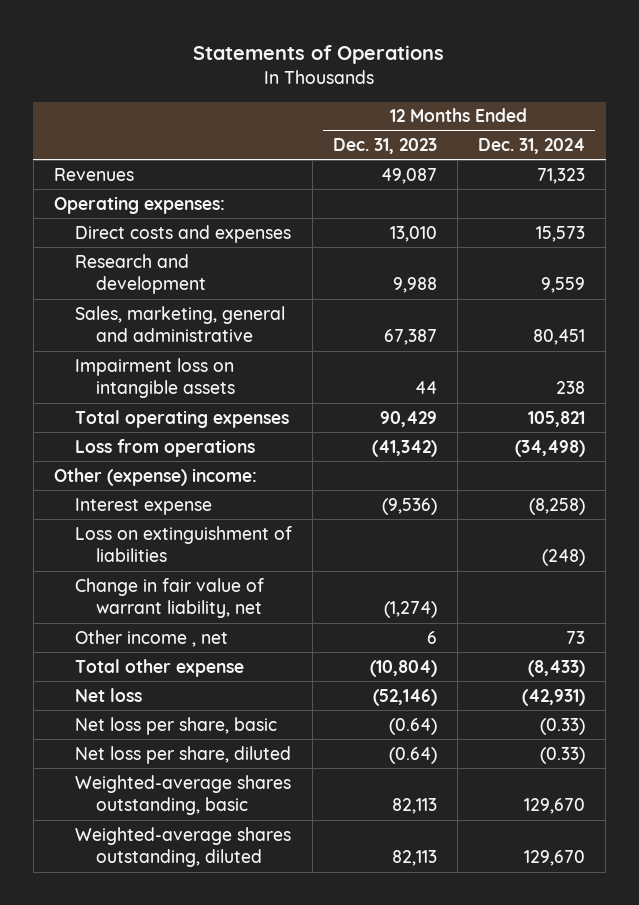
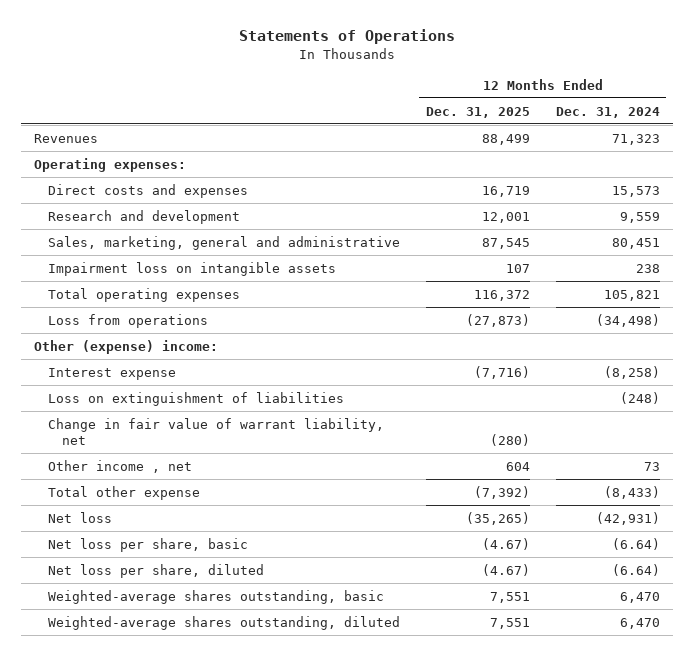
- | 12 Months Ended Dec. 31, 2023 | 12 Months Ended Dec. 31, 2024
+ | 12 Months Ended Dec. 31, 2025 | 12 Months Ended Dec. 31, 2024
- Net loss per share, basic | (0.64) | (0.33)
- Net loss per share, diluted | (0.64) | (0.33)
- Weighted-average shares outstanding, basic | 82,113 | 129,670
- Weighted-average shares outstanding, diluted | 82,113 | 129,670
+ Net loss per share, basic | (4.67) | (6.64)
+ Net loss per share, diluted | (4.67) | (6.64)
+ Weighted-average shares outstanding, basic | 7,551 | 6,470
+ Weighted-average shares outstanding, diluted | 7,551 | 6,470

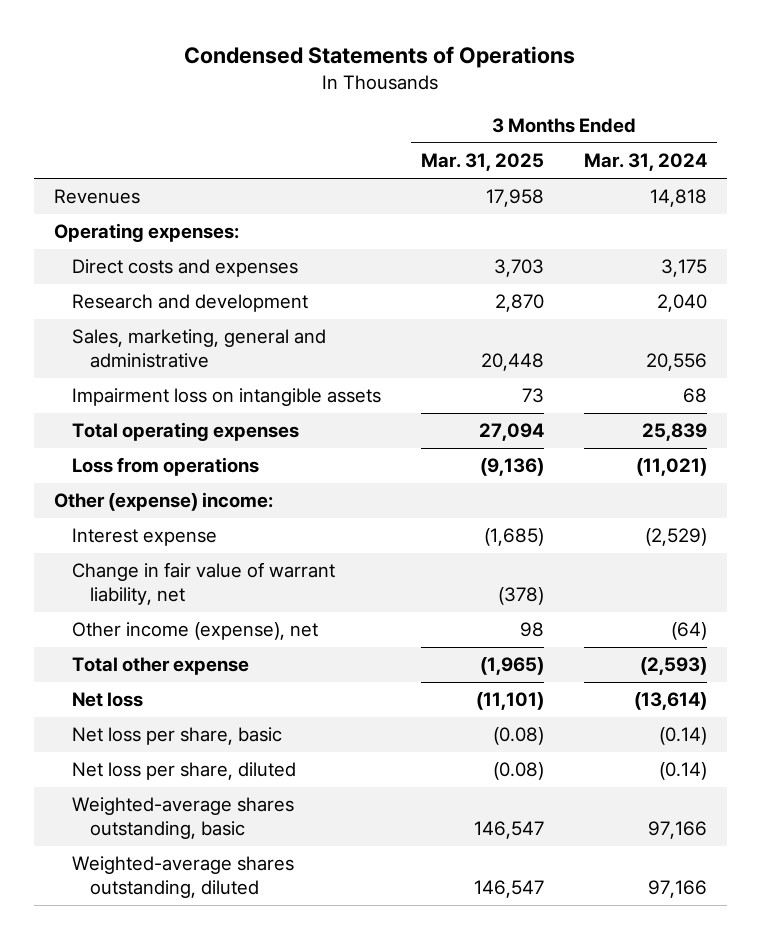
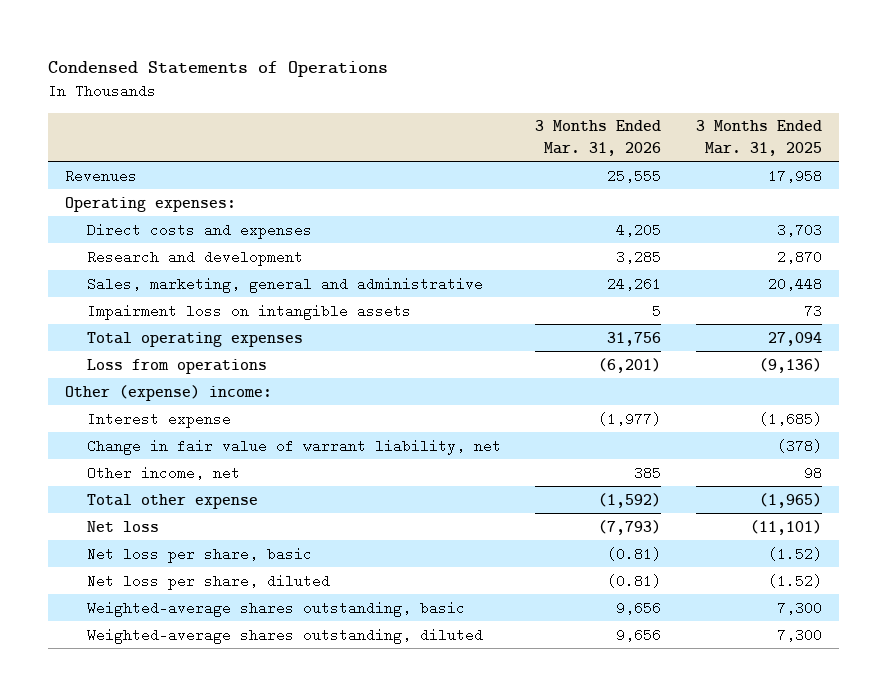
- | 3 Months Ended Mar. 31, 2025 | 3 Months Ended Mar. 31, 2024
+ | 3 Months Ended Mar. 31, 2026 | 3 Months Ended Mar. 31, 2025
- Other income (expense), net | 98 | (64)
+ Other income, net | 385 | 98
- Net loss per share, basic | (0.08) | (0.14)
- Net loss per share, diluted | (0.08) | (0.14)
- Weighted-average shares outstanding, basic | 146,547 | 97,166
- Weighted-average shares outstanding, diluted | 146,547 | 97,166
+ Net loss per share, basic | (0.81) | (1.52)
+ Net loss per share, diluted | (0.81) | (1.52)
+ Weighted-average shares outstanding, basic | 9,656 | 7,300
+ Weighted-average shares outstanding, diluted | 9,656 | 7,300

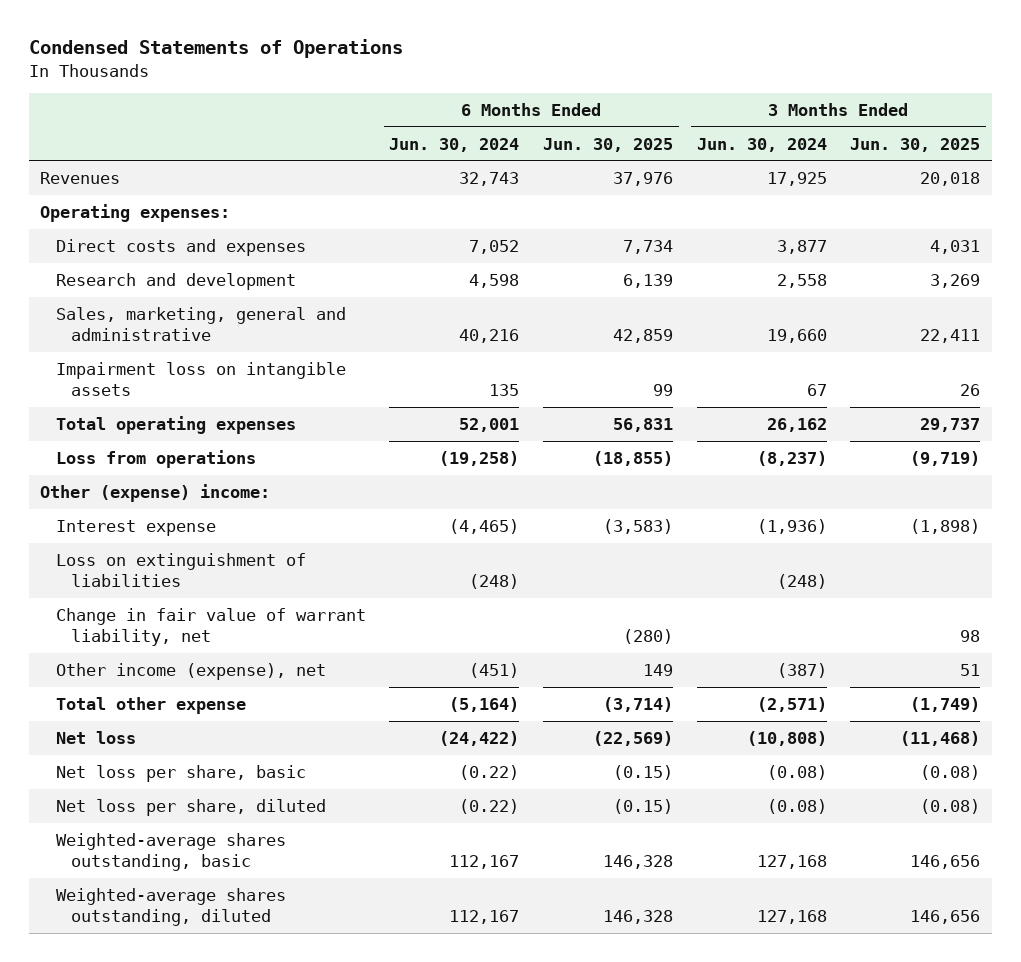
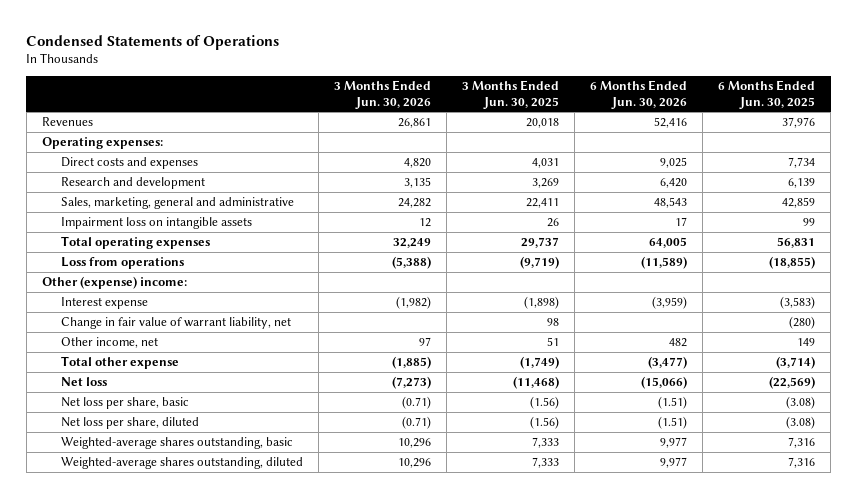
- | 6 Months Ended Jun. 30, 2024 | 6 Months Ended Jun. 30, 2025 | 3 Months Ended Jun. 30, 2024 | 3 Months Ended Jun. 30, 2025
+ | 3 Months Ended Jun. 30, 2026 | 3 Months Ended Jun. 30, 2025 | 6 Months Ended Jun. 30, 2026 | 6 Months Ended Jun. 30, 2025
- Loss on extinguishment of liabilities | (248) | | (248) |
- Other income (expense), net | (451) | 149 | (387) | 51
+ Other income, net | 97 | 51 | 482 | 149
- Net loss per share, basic | (0.22) | (0.15) | (0.08) | (0.08)
- Net loss per share, diluted | (0.22) | (0.15) | (0.08) | (0.08)
- Weighted-average shares outstanding, basic | 112,167 | 146,328 | 127,168 | 146,656
- Weighted-average shares outstanding, diluted | 112,167 | 146,328 | 127,168 | 146,656
+ Net loss per share, basic | (0.71) | (1.56) | (1.51) | (3.08)
+ Net loss per share, diluted | (0.71) | (1.56) | (1.51) | (3.08)
+ Weighted-average shares outstanding, basic | 10,296 | 7,333 | 9,977 | 7,316
+ Weighted-average shares outstanding, diluted | 10,296 | 7,333 | 9,977 | 7,316

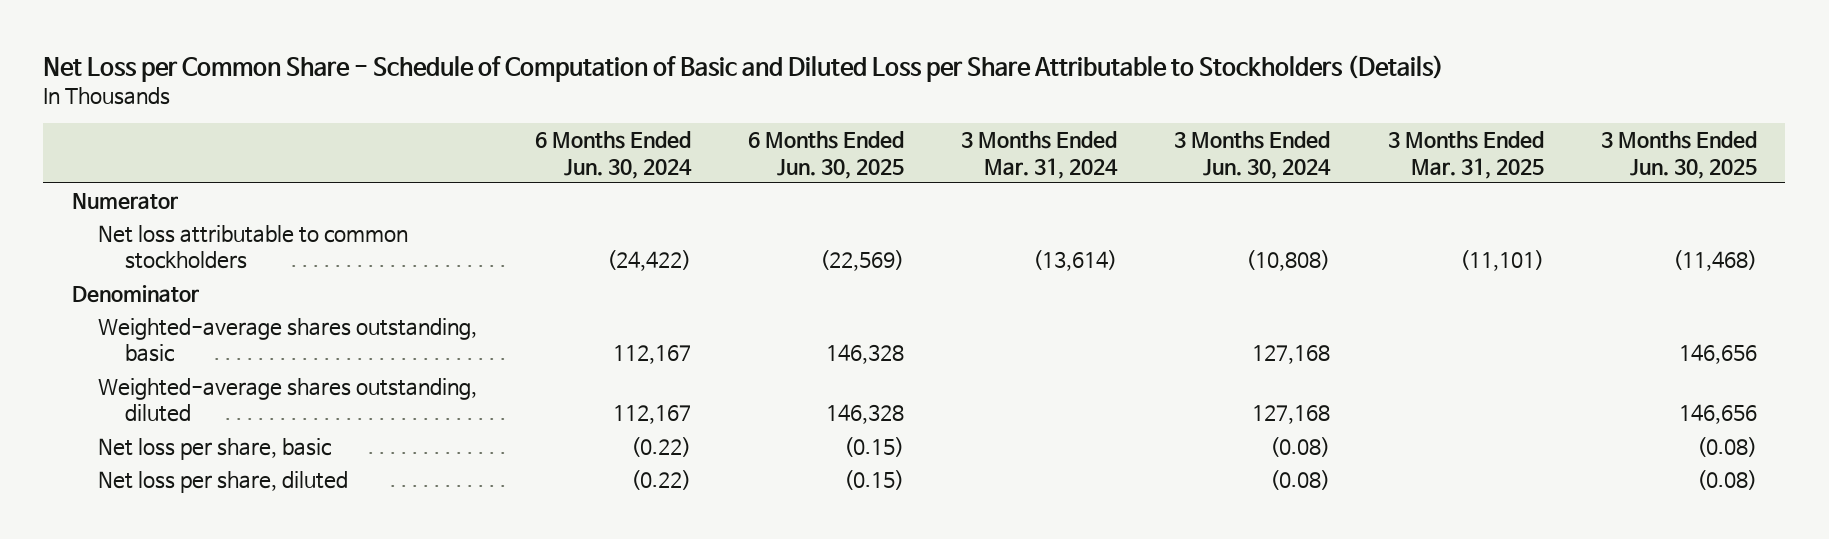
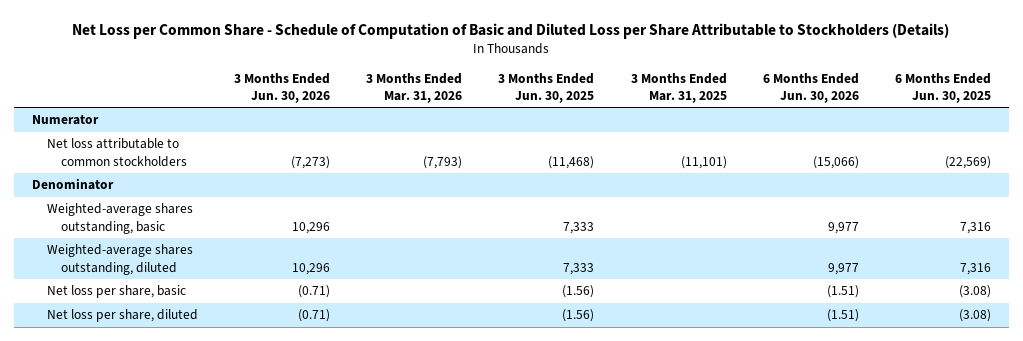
- | 6 Months Ended Jun. 30, 2024 | 6 Months Ended Jun. 30, 2025 | 3 Months Ended Mar. 31, 2024 | 3 Months Ended Jun. 30, 2024 | 3 Months Ended Mar. 31, 2025 | 3 Months Ended Jun. 30, 2025
+ | 3 Months Ended Jun. 30, 2026 | 3 Months Ended Mar. 31, 2026 | 3 Months Ended Jun. 30, 2025 | 3 Months Ended Mar. 31, 2025 | 6 Months Ended Jun. 30, 2026 | 6 Months Ended Jun. 30, 2025
- Weighted-average shares outstanding, basic | 112,167 | 146,328 | | 127,168 | | 146,656
- Weighted-average shares outstanding, diluted | 112,167 | 146,328 | | 127,168 | | 146,656
- Net loss per share, basic | (0.22) | (0.15) | | (0.08) | | (0.08)
- Net loss per share, diluted | (0.22) | (0.15) | | (0.08) | | (0.08)
+ Weighted-average shares outstanding, basic | 10,296 | | 7,333 | | 9,977 | 7,316
+ Weighted-average shares outstanding, diluted | 10,296 | | 7,333 | | 9,977 | 7,316
+ Net loss per share, basic | (0.71) | | (1.56) | | (1.51) | (3.08)
+ Net loss per share, diluted | (0.71) | | (1.56) | | (1.51) | (3.08)

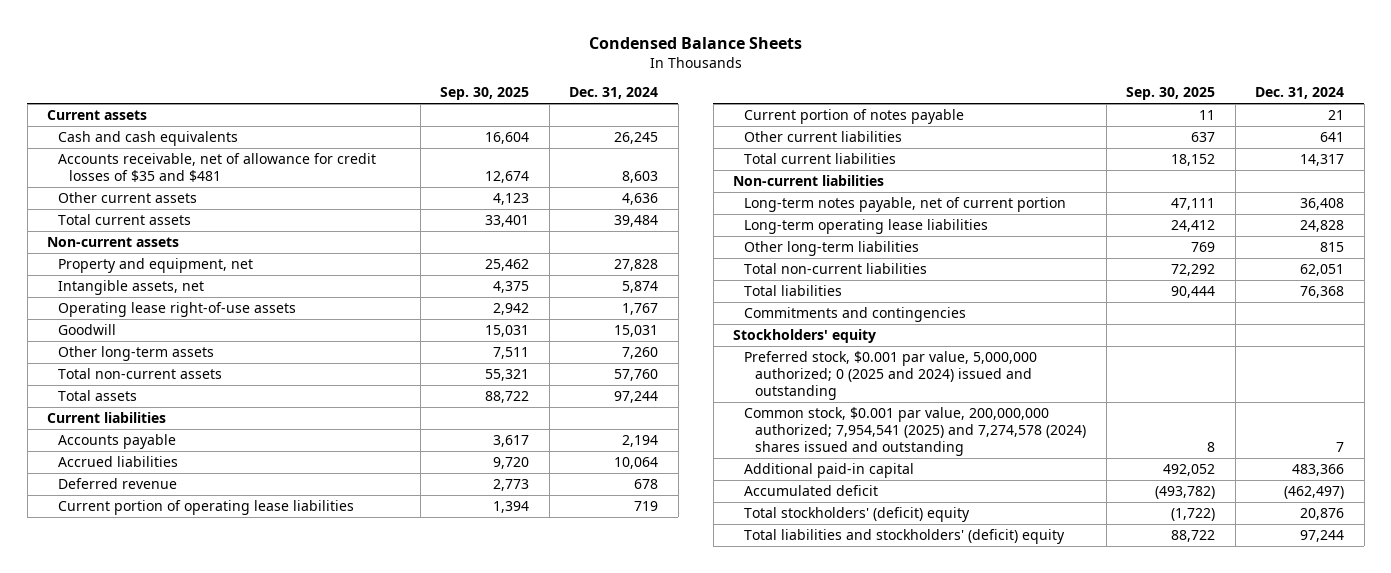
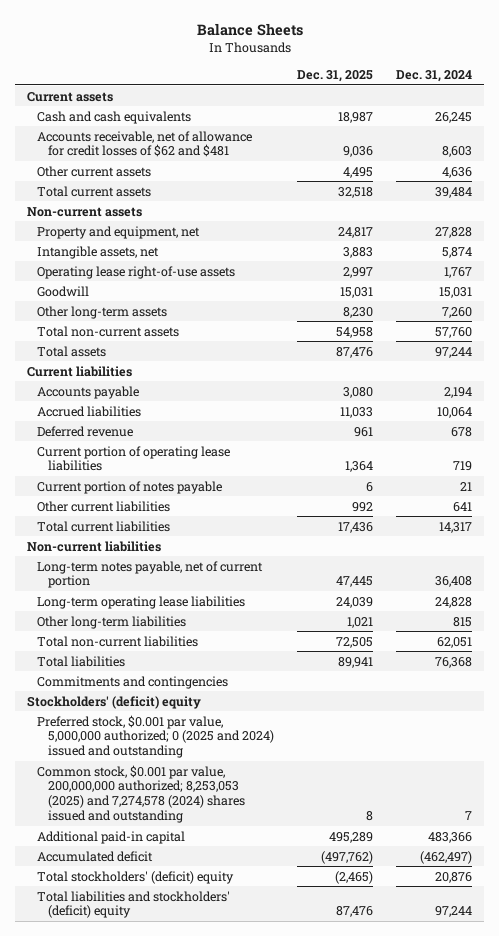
- Condensed Balance Sheets
+ Balance Sheets
- | Sep. 30, 2025 | Dec. 31, 2024
+ | Dec. 31, 2025 | Dec. 31, 2024
- Accounts receivable, net of allowance for credit losses of $35 and $481 | 12,674 | 8,603
+ Accounts receivable, net of allowance for credit losses of $62 and $481 | 9,036 | 8,603
- Stockholders' equity
+ Stockholders' (deficit) equity
- Common stock, $0.001 par value, 200,000,000 authorized; 7,954,541 (2025) and 7,274,578 (2024) shares issued and outstanding | 8 | 7
+ Common stock, $0.001 par value, 200,000,000 authorized; 8,253,053 (2025) and 7,274,578 (2024) shares issued and outstanding | 8 | 7

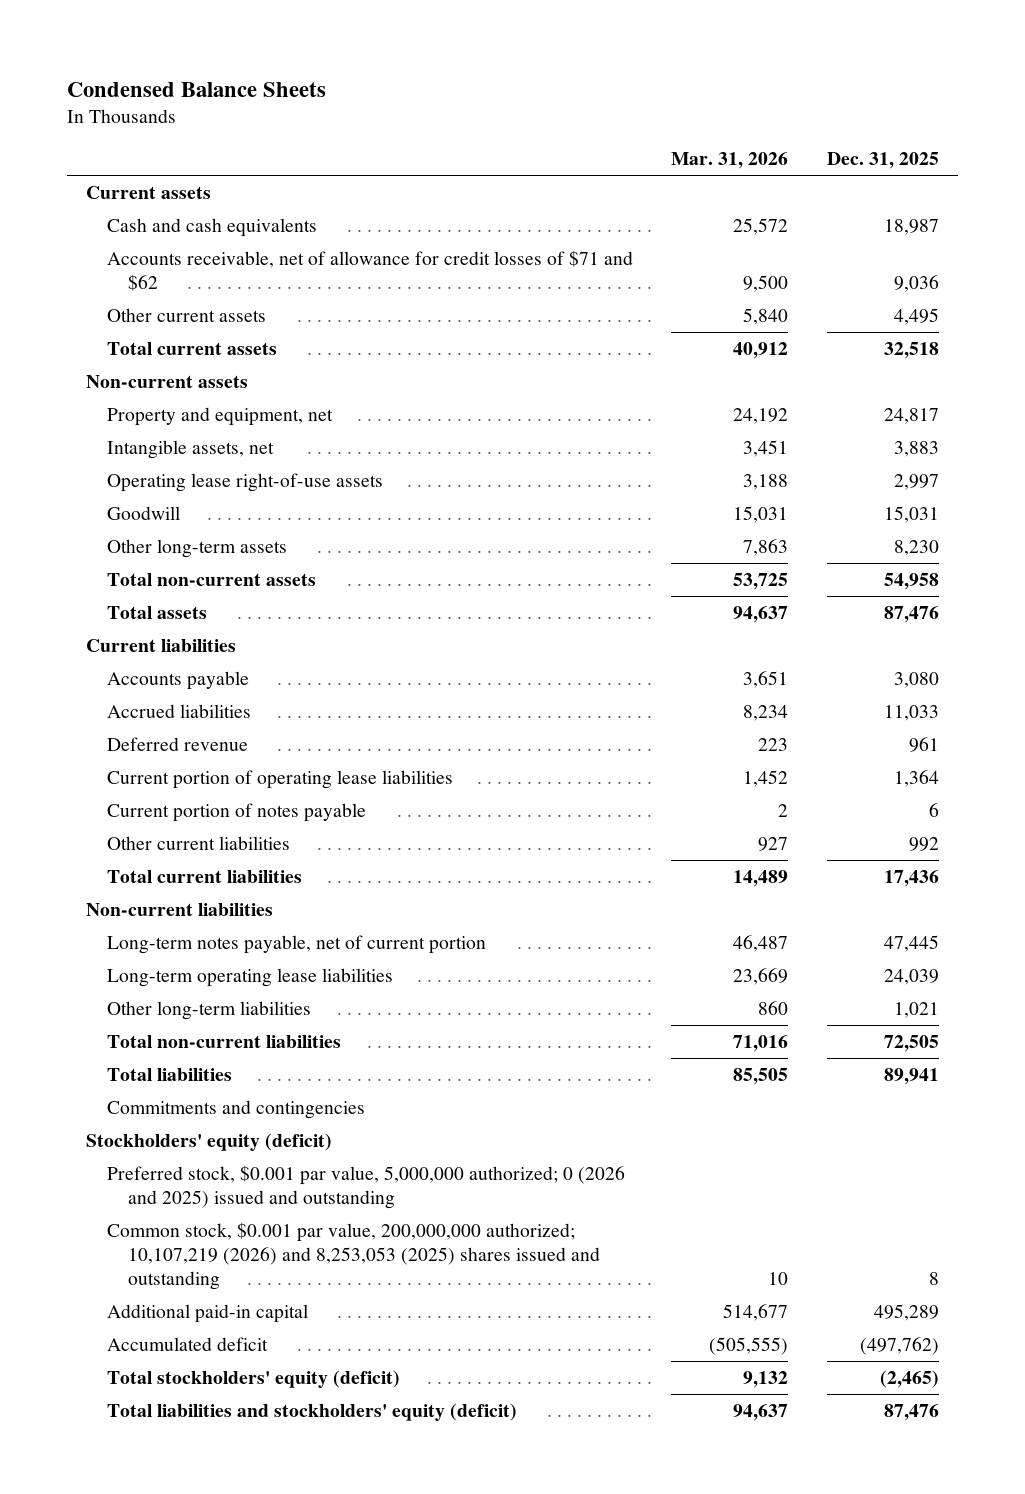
- Balance Sheets
+ Condensed Balance Sheets
- | Dec. 31, 2025 | Dec. 31, 2024
+ | Mar. 31, 2026 | Dec. 31, 2025
- Accounts receivable, net of allowance for credit losses of $62 and $481 | 9,036 | 8,603
+ Accounts receivable, net of allowance for credit losses of $71 and $62 | 9,500 | 9,036
- Stockholders' (deficit) equity
- Preferred stock, $0.001 par value, 5,000,000 authorized; 0 (2025 and 2024) issued and outstanding
- Common stock, $0.001 par value, 200,000,000 authorized; 8,253,053 (2025) and 7,274,578 (2024) shares issued and outstanding | 8 | 7
+ Stockholders' equity (deficit)
+ Preferred stock, $0.001 par value, 5,000,000 authorized; 0 (2026 and 2025) issued and outstanding
+ Common stock, $0.001 par value, 200,000,000 authorized; 10,107,219 (2026) and 8,253,053 (2025) shares issued and outstanding | 10 | 8
- Total stockholders' (deficit) equity | (2,465) | 20,876
- Total liabilities and stockholders' (deficit) equity | 87,476 | 97,244
+ Total stockholders' equity (deficit) | 9,132 | (2,465)
+ Total liabilities and stockholders' equity (deficit) | 94,637 | 87,476

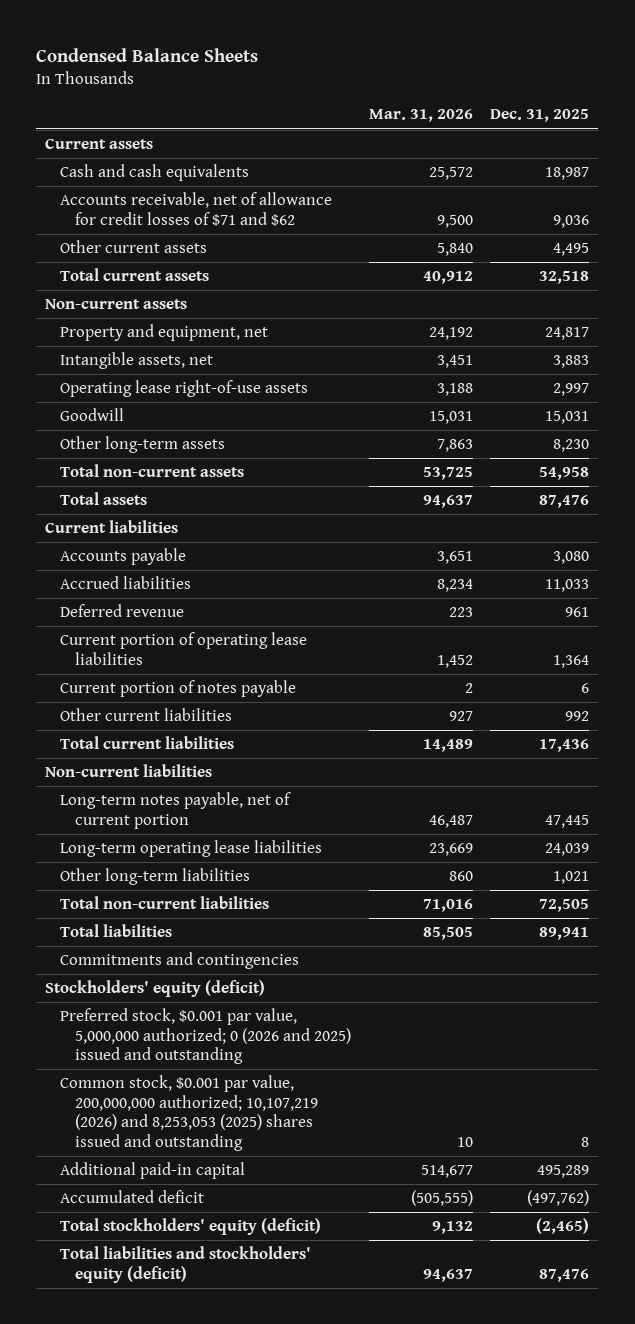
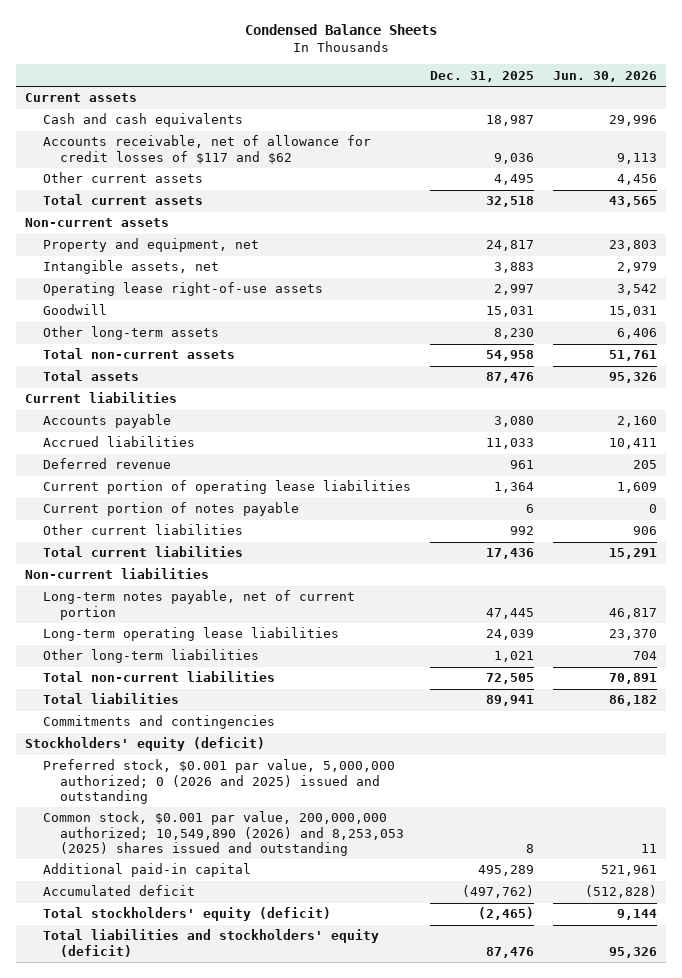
- | Mar. 31, 2026 | Dec. 31, 2025
+ | Dec. 31, 2025 | Jun. 30, 2026
- Accounts receivable, net of allowance for credit losses of $71 and $62 | 9,500 | 9,036
+ Accounts receivable, net of allowance for credit losses of $117 and $62 | 9,036 | 9,113
- Common stock, $0.001 par value, 200,000,000 authorized; 10,107,219 (2026) and 8,253,053 (2025) shares issued and outstanding | 10 | 8
+ Common stock, $0.001 par value, 200,000,000 authorized; 10,549,890 (2026) and 8,253,053 (2025) shares issued and outstanding | 8 | 11

